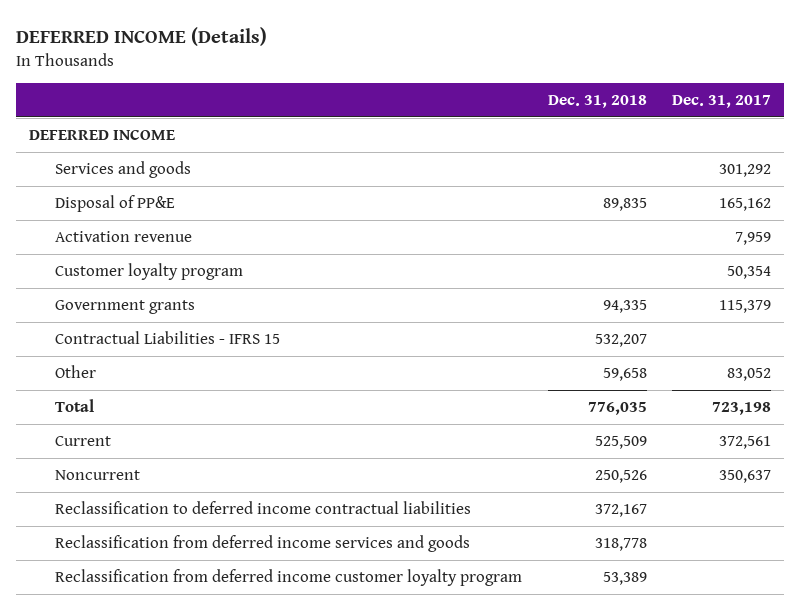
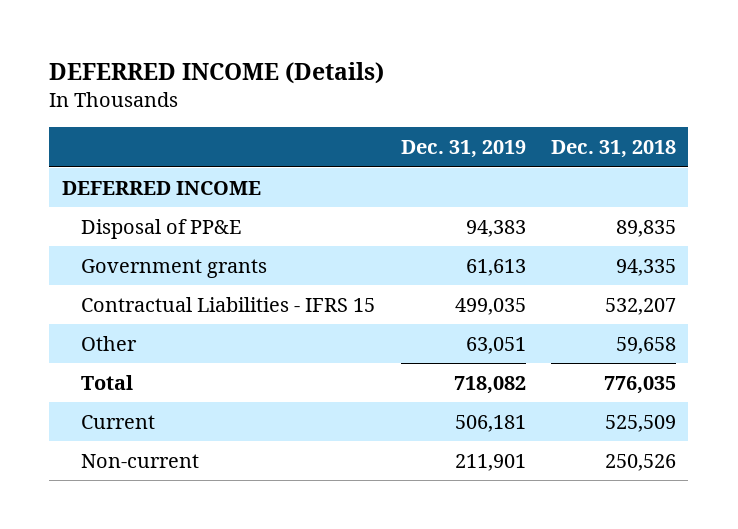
- | Dec. 31, 2018 | Dec. 31, 2017
+ | Dec. 31, 2019 | Dec. 31, 2018
- Services and goods | | 301,292
- Activation revenue | | 7,959
- Customer loyalty program | | 50,354
- Noncurrent | 250,526 | 350,637
- Reclassification to deferred income contractual liabilities | 372,167 |
- Reclassification from deferred income services and goods | 318,778 |
- Reclassification from deferred income customer loyalty program | 53,389 |
+ Non-current | 211,901 | 250,526

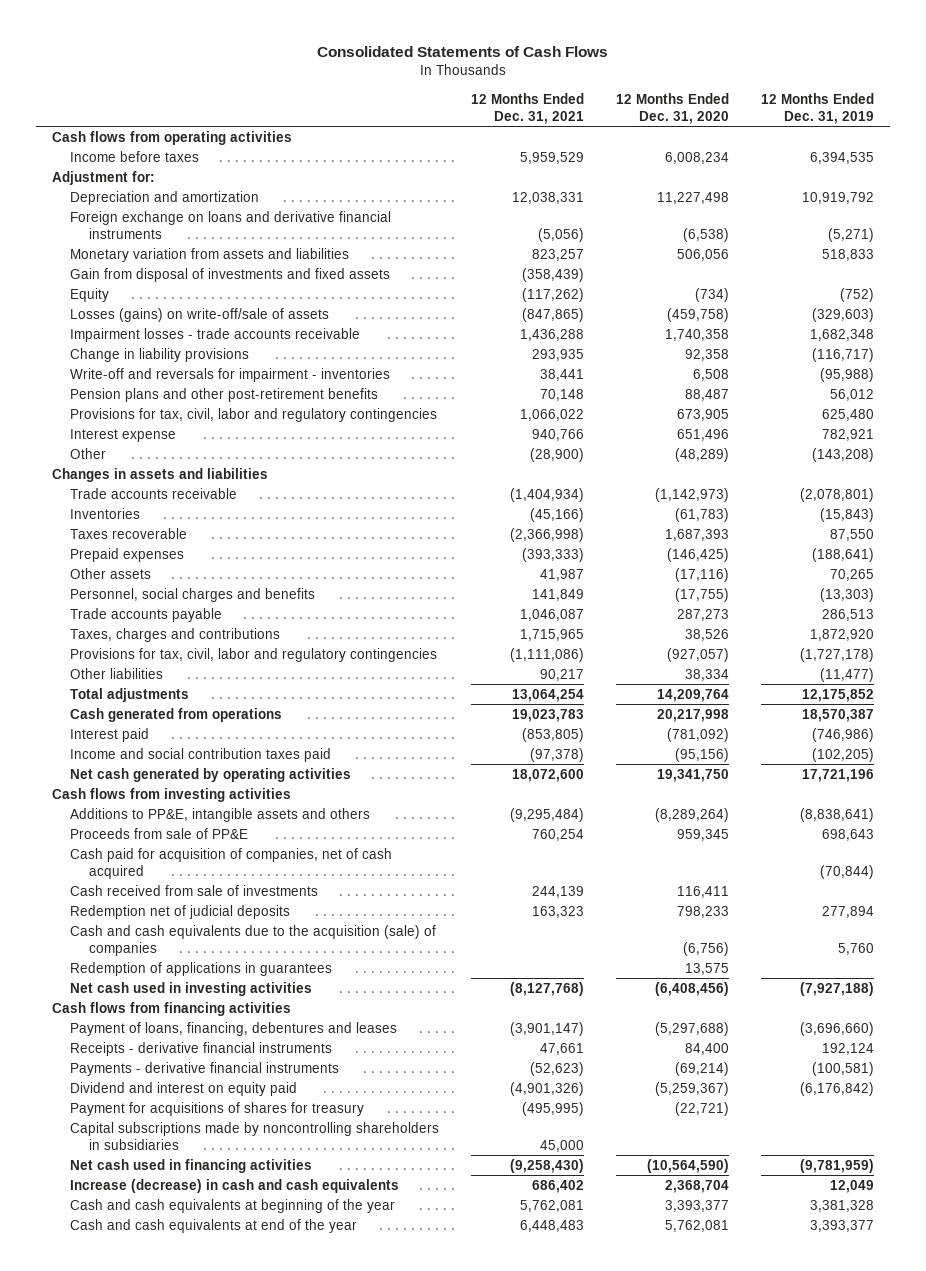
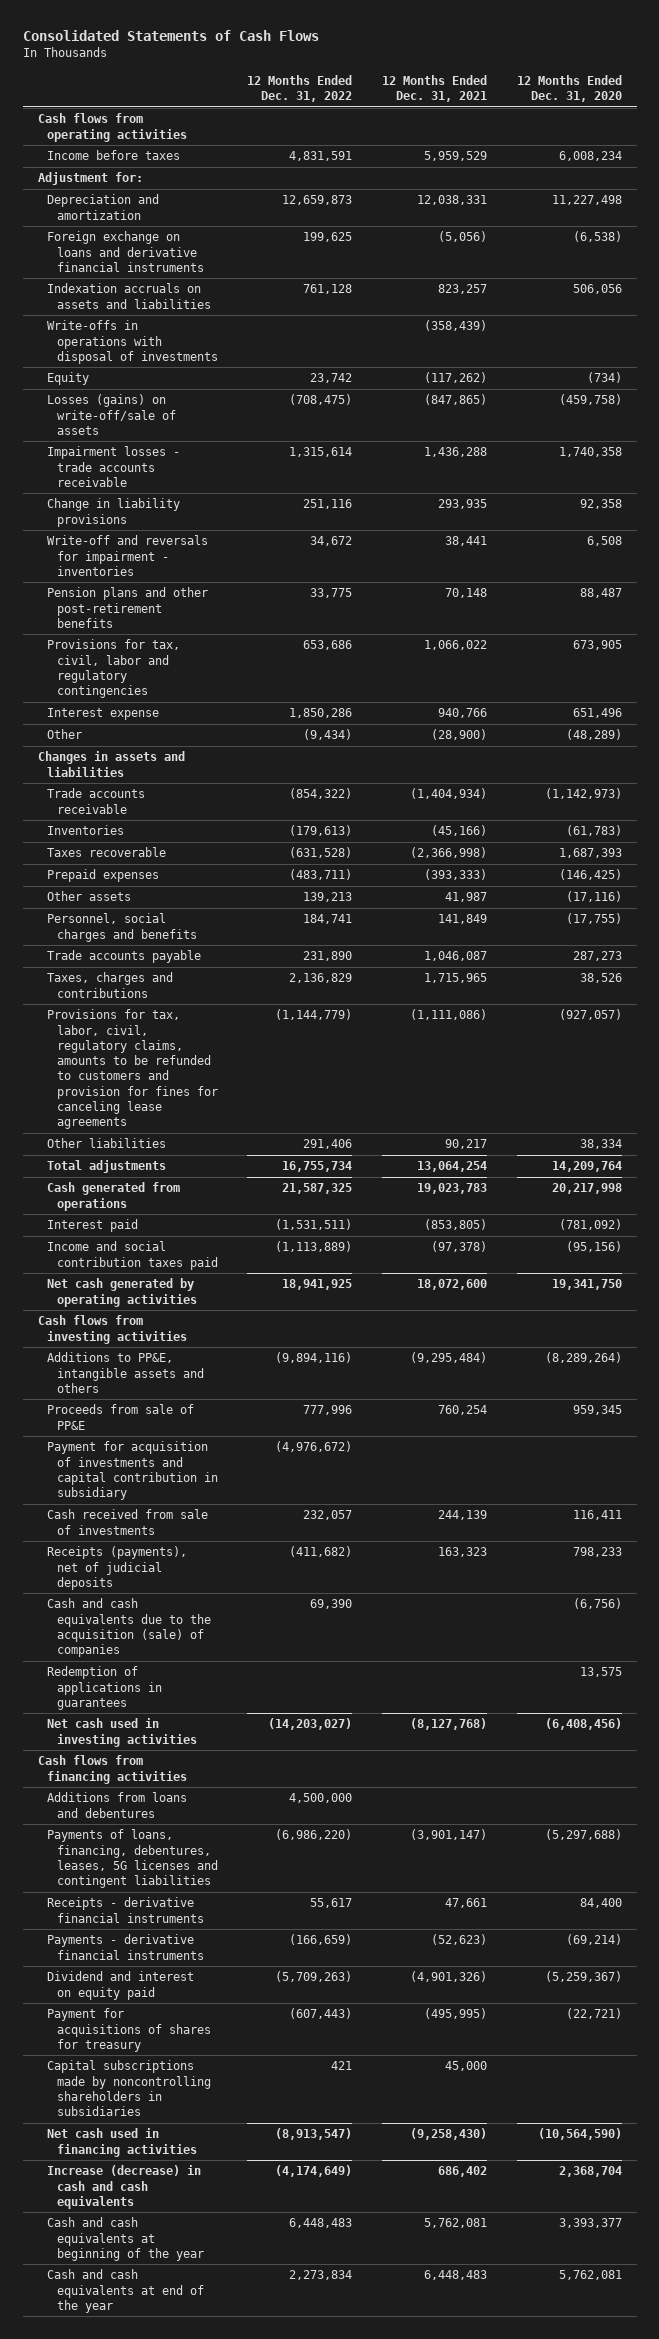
- | 12 Months Ended Dec. 31, 2021 | 12 Months Ended Dec. 31, 2020 | 12 Months Ended Dec. 31, 2019
+ | 12 Months Ended Dec. 31, 2022 | 12 Months Ended Dec. 31, 2021 | 12 Months Ended Dec. 31, 2020
- Monetary variation from assets and liabilities | 823,257 | 506,056 | 518,833
- Gain from disposal of investments and fixed assets | (358,439) | |
+ Indexation accruals on assets and liabilities | 761,128 | 823,257 | 506,056
+ Write-offs in operations with disposal of investments | | (358,439) |
- Provisions for tax, civil, labor and regulatory contingencies | (1,111,086) | (927,057) | (1,727,178)
+ Provisions for tax, labor, civil, regulatory claims, amounts to be refunded to customers and provision for fines for canceling lease agreements | (1,144,779) | (1,111,086) | (927,057)
- Cash paid for acquisition of companies, net of cash acquired | | | (70,844)
+ Payment for acquisition of investments and capital contribution in subsidiary | (4,976,672) | |
- Redemption net of judicial deposits | 163,323 | 798,233 | 277,894
+ Receipts (payments), net of judicial deposits | (411,682) | 163,323 | 798,233
- Payment of loans, financing, debentures and leases | (3,901,147) | (5,297,688) | (3,696,660)
+ Additions from loans and debentures | 4,500,000 | |
+ Payments of loans, financing, debentures, leases, 5G licenses and contingent liabilities | (6,986,220) | (3,901,147) | (5,297,688)

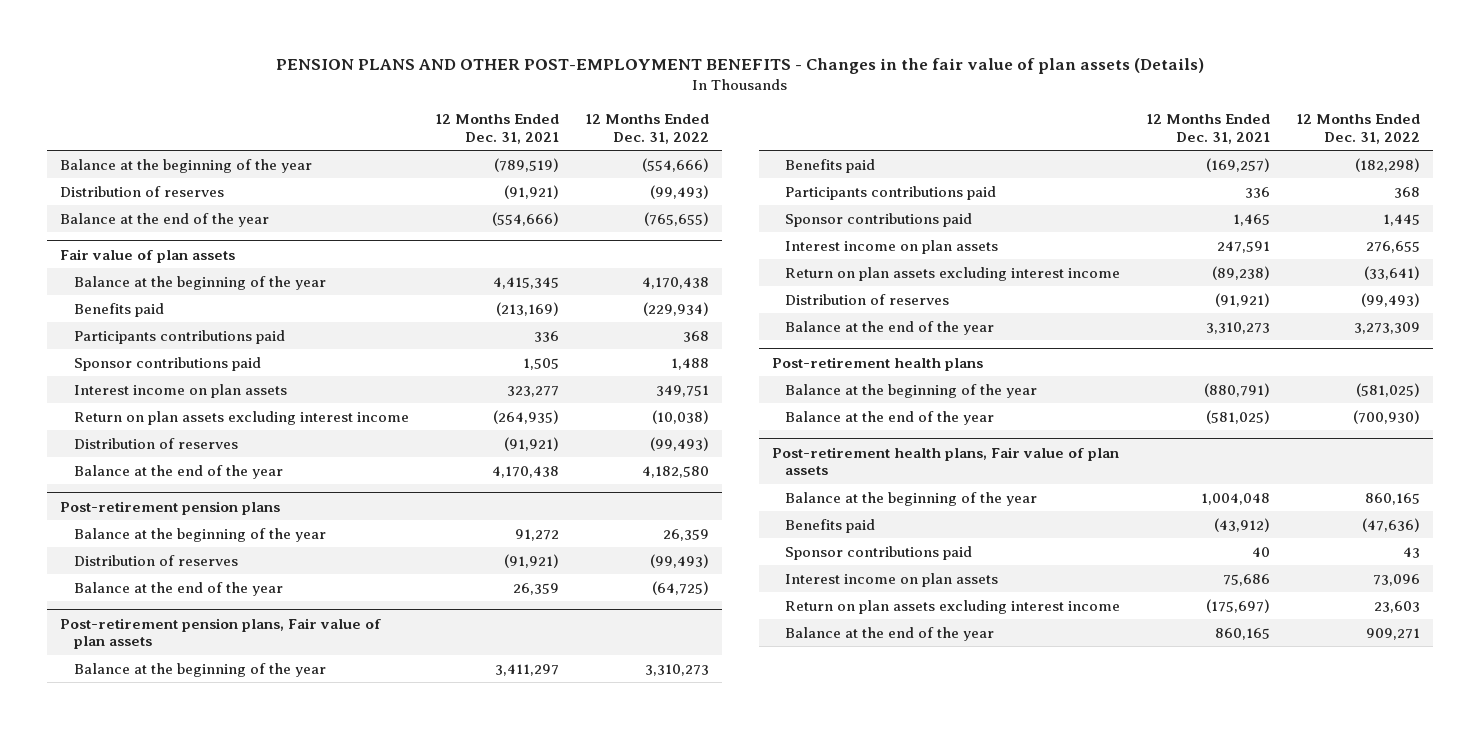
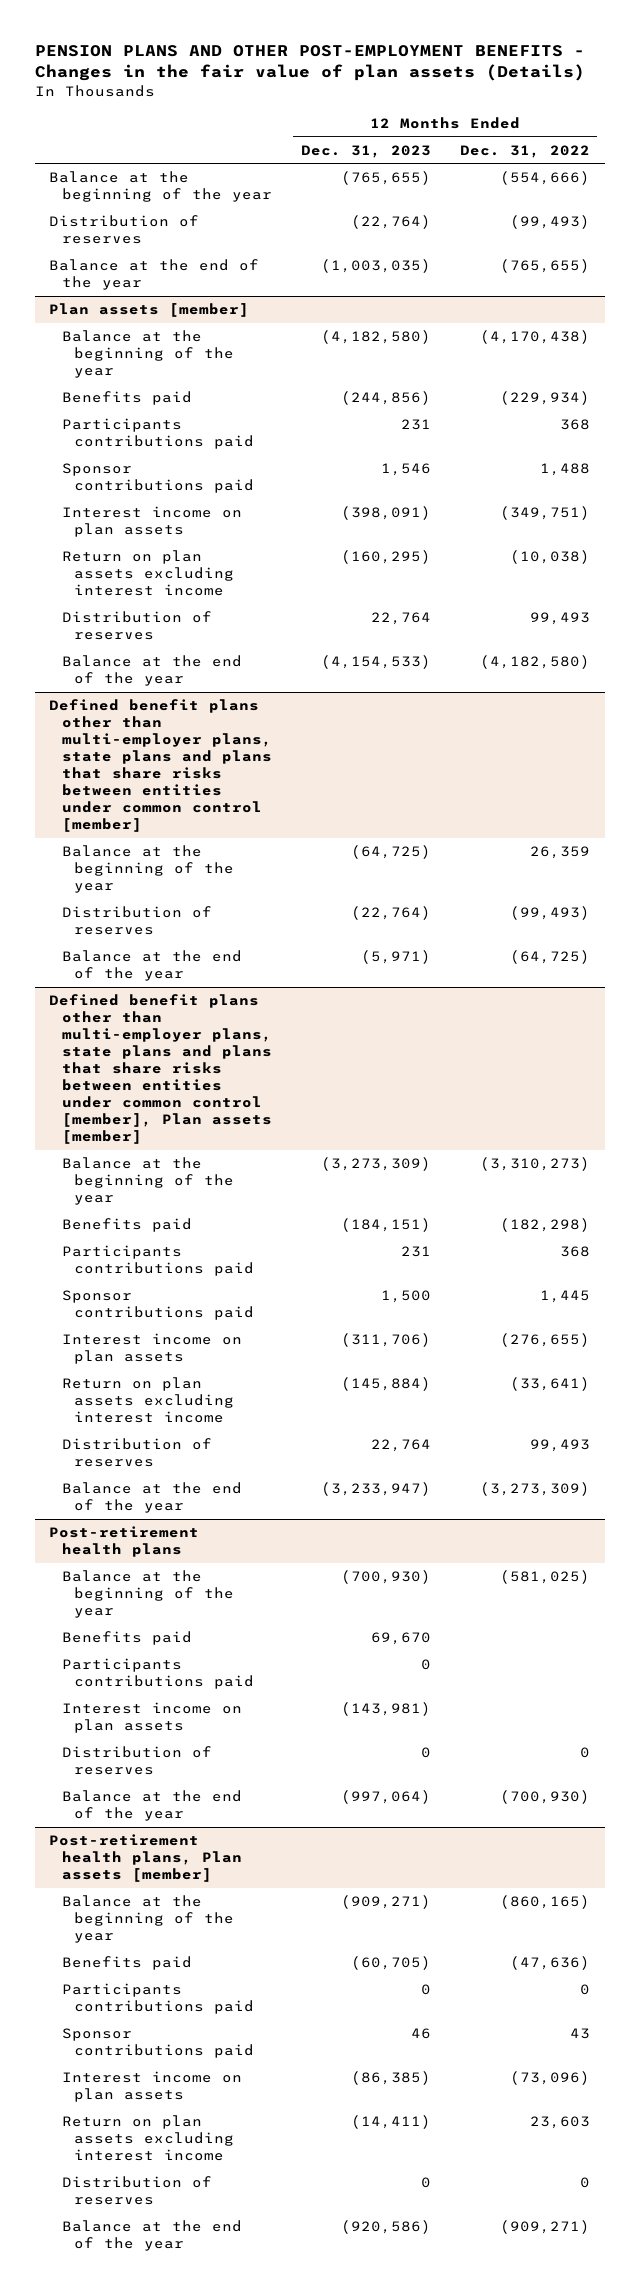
- | 12 Months Ended Dec. 31, 2021 | 12 Months Ended Dec. 31, 2022
+ | 12 Months Ended Dec. 31, 2023 | 12 Months Ended Dec. 31, 2022
- Fair value of plan assets
- Balance at the beginning of the year | 4,415,345 | 4,170,438
+ Plan assets [member]
+ Balance at the beginning of the year | (4,182,580) | (4,170,438)
- Interest income on plan assets | 323,277 | 349,751
+ Interest income on plan assets | (398,091) | (349,751)
- Distribution of reserves | (91,921) | (99,493)
- Balance at the end of the year | 4,170,438 | 4,182,580
- Post-retirement pension plans
+ Distribution of reserves | 22,764 | 99,493
+ Balance at the end of the year | (4,154,533) | (4,182,580)
+ Defined benefit plans other than multi-employer plans, state plans and plans that share risks between entities under common control [member]
- Post-retirement pension plans, Fair value of plan assets
- Balance at the beginning of the year | 3,411,297 | 3,310,273
+ Defined benefit plans other than multi-employer plans, state plans and plans that share risks between entities under common control [member], Plan assets [member]
+ Balance at the beginning of the year | (3,273,309) | (3,310,273)
- Interest income on plan assets | 247,591 | 276,655
+ Interest income on plan assets | (311,706) | (276,655)
- Distribution of reserves | (91,921) | (99,493)
- Balance at the end of the year | 3,310,273 | 3,273,309
+ Distribution of reserves | 22,764 | 99,493
+ Balance at the end of the year | (3,233,947) | (3,273,309)
@ Post-retirement health plans
+ Benefits paid | 69,670 |
+ Participants contributions paid | 0 |
+ Interest income on plan assets | (143,981) |
+ Distribution of reserves | 0 | 0
- Post-retirement health plans, Fair value of plan assets
- Balance at the beginning of the year | 1,004,048 | 860,165
+ Post-retirement health plans, Plan assets [member]
+ Balance at the beginning of the year | (909,271) | (860,165)
+ Participants contributions paid | 0 | 0
- Interest income on plan assets | 75,686 | 73,096
+ Interest income on plan assets | (86,385) | (73,096)
- Balance at the end of the year | 860,165 | 909,271
+ Distribution of reserves | 0 | 0
+ Balance at the end of the year | (920,586) | (909,271)

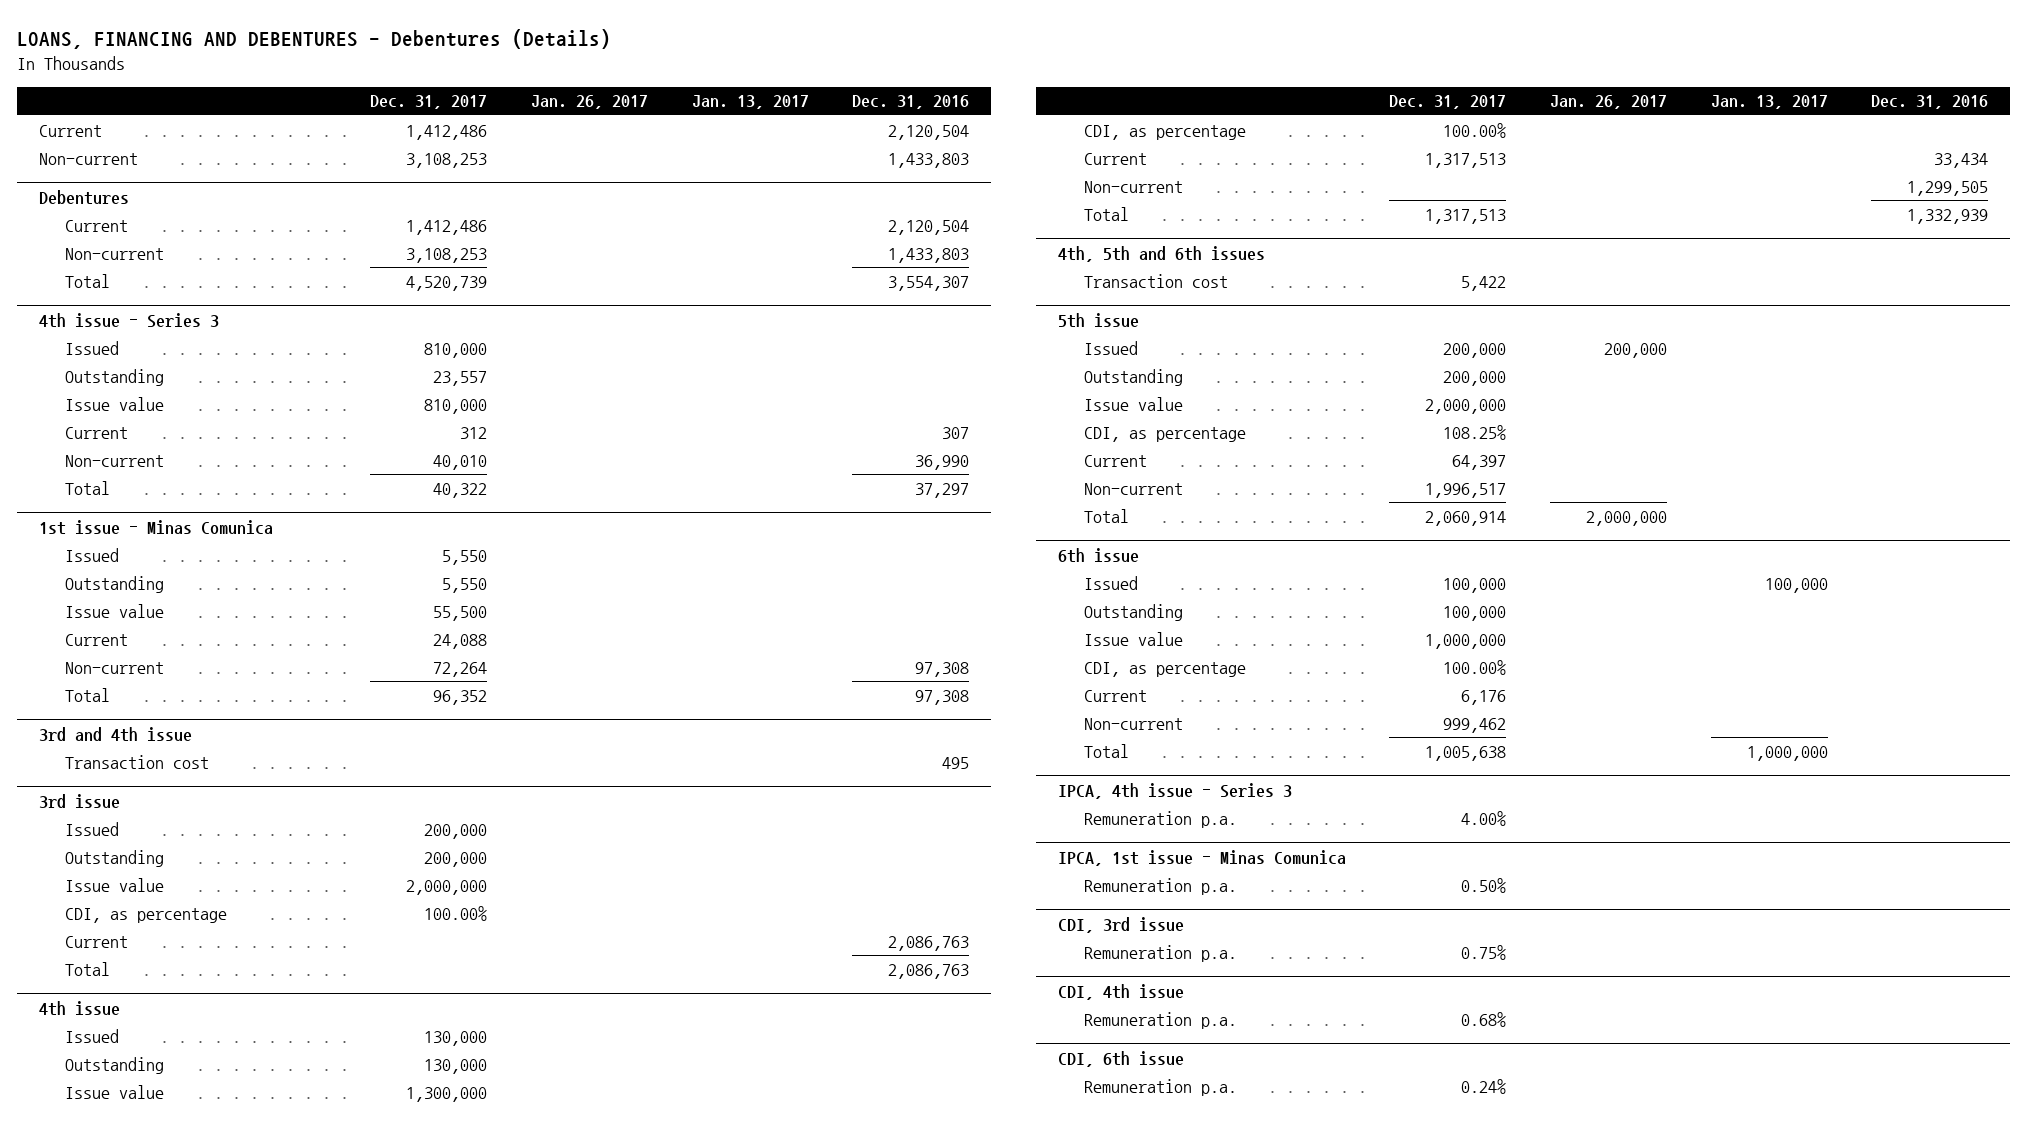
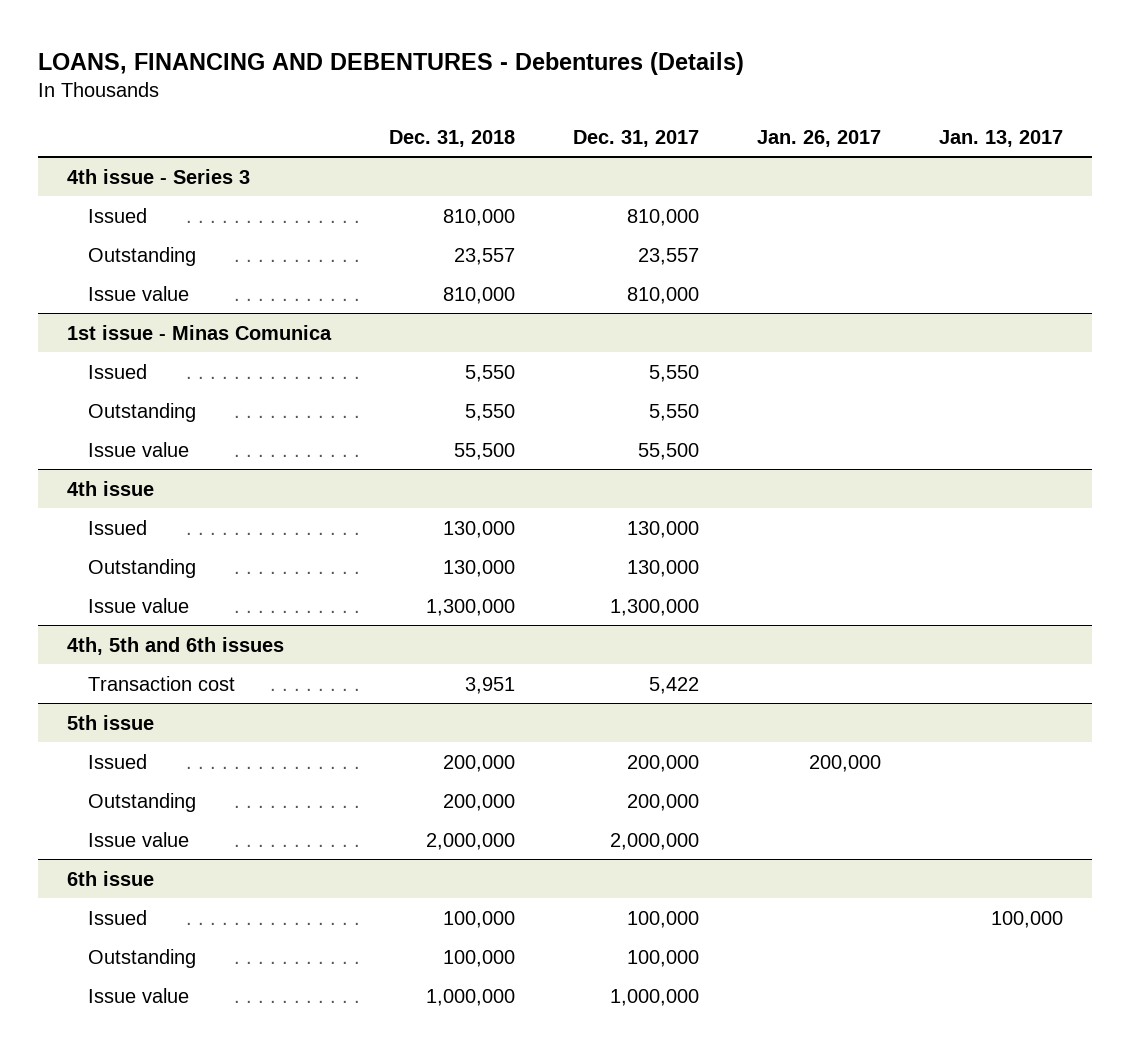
- | Dec. 31, 2017 | Jan. 26, 2017 | Jan. 13, 2017 | Dec. 31, 2016
+ | Dec. 31, 2018 | Dec. 31, 2017 | Jan. 26, 2017 | Jan. 13, 2017
- Current | 1,412,486 | | | 2,120,504
- Non-current | 3,108,253 | | | 1,433,803
- Debentures
- Current | 1,412,486 | | | 2,120,504
- Non-current | 3,108,253 | | | 1,433,803
- Total | 4,520,739 | | | 3,554,307
@ 4th issue - Series 3
- Current | 312 | | | 307
- Non-current | 40,010 | | | 36,990
- Total | 40,322 | | | 37,297
@ 1st issue - Minas Comunica
- Current | 24,088 | | |
- Non-current | 72,264 | | | 97,308
- Total | 96,352 | | | 97,308
- 3rd and 4th issue
- Transaction cost | | | | 495
- 3rd issue
- Issued | 200,000 | | |
- Outstanding | 200,000 | | |
- Issue value | 2,000,000 | | |
- CDI, as percentage | 100.00% | | |
- Current | | | | 2,086,763
- Total | | | | 2,086,763
@ 4th issue
- CDI, as percentage | 100.00% | | |
- Current | 1,317,513 | | | 33,434
- Non-current | | | | 1,299,505
- Total | 1,317,513 | | | 1,332,939
@ 5th issue
- CDI, as percentage | 108.25% | | |
- Current | 64,397 | | |
- Non-current | 1,996,517 | | |
- Total | 2,060,914 | 2,000,000 | |
@ 6th issue
- CDI, as percentage | 100.00% | | |
- Current | 6,176 | | |
- Non-current | 999,462 | | |
- Total | 1,005,638 | | 1,000,000 |
- IPCA, 4th issue - Series 3
- Remuneration p.a. | 4.00% | | |
- IPCA, 1st issue - Minas Comunica
- Remuneration p.a. | 0.50% | | |
- CDI, 3rd issue
- Remuneration p.a. | 0.75% | | |
- CDI, 4th issue
- Remuneration p.a. | 0.68% | | |
- CDI, 6th issue
- Remuneration p.a. | 0.24% | | |

